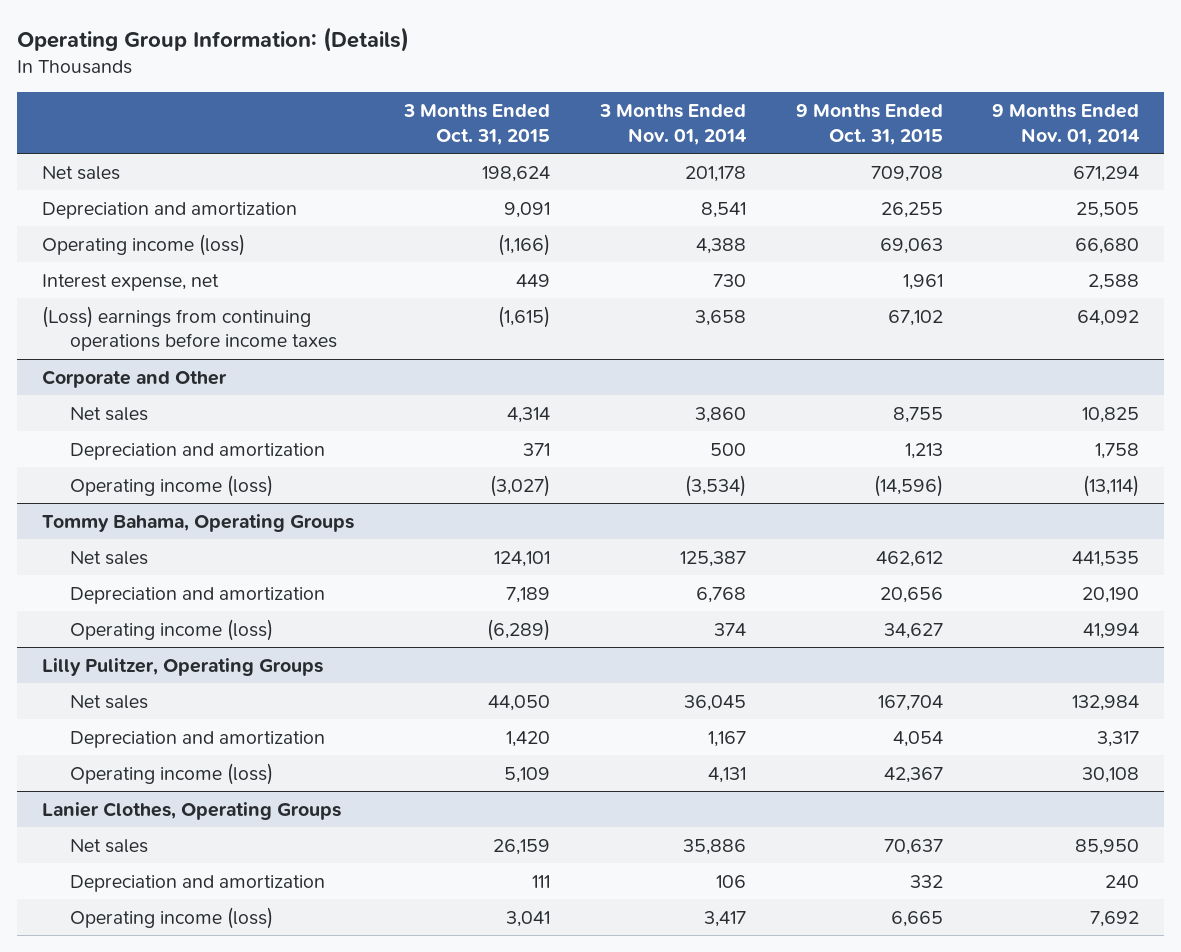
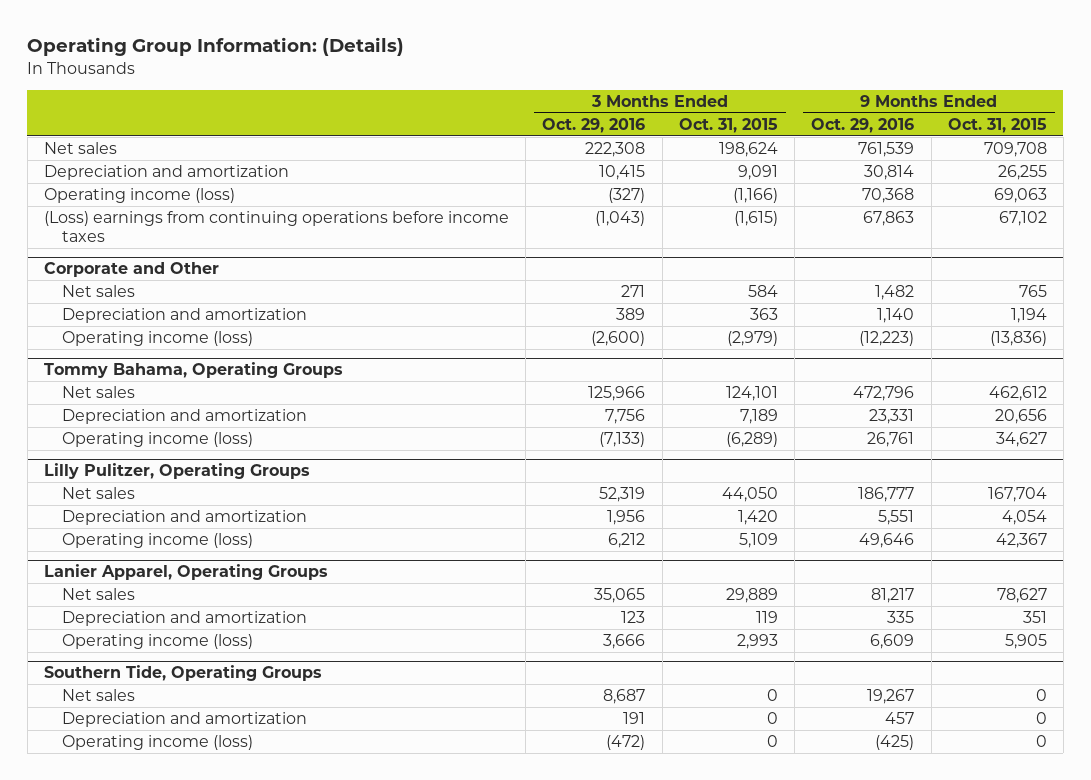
- | 3 Months Ended Oct. 31, 2015 | 3 Months Ended Nov. 01, 2014 | 9 Months Ended Oct. 31, 2015 | 9 Months Ended Nov. 01, 2014
+ | 3 Months Ended Oct. 29, 2016 | 3 Months Ended Oct. 31, 2015 | 9 Months Ended Oct. 29, 2016 | 9 Months Ended Oct. 31, 2015
- Interest expense, net | 449 | 730 | 1,961 | 2,588
@ Corporate and Other
- Net sales | 4,314 | 3,860 | 8,755 | 10,825
- Depreciation and amortization | 371 | 500 | 1,213 | 1,758
- Operating income (loss) | (3,027) | (3,534) | (14,596) | (13,114)
+ Net sales | 271 | 584 | 1,482 | 765
+ Depreciation and amortization | 389 | 363 | 1,140 | 1,194
+ Operating income (loss) | (2,600) | (2,979) | (12,223) | (13,836)
- Lanier Clothes, Operating Groups
- Net sales | 26,159 | 35,886 | 70,637 | 85,950
- Depreciation and amortization | 111 | 106 | 332 | 240
- Operating income (loss) | 3,041 | 3,417 | 6,665 | 7,692
+ Lanier Apparel, Operating Groups
+ Net sales | 35,065 | 29,889 | 81,217 | 78,627
+ Depreciation and amortization | 123 | 119 | 335 | 351
+ Operating income (loss) | 3,666 | 2,993 | 6,609 | 5,905
+ Southern Tide, Operating Groups
+ Net sales | 8,687 | 0 | 19,267 | 0
+ Depreciation and amortization | 191 | 0 | 457 | 0
+ Operating income (loss) | (472) | 0 | (425) | 0

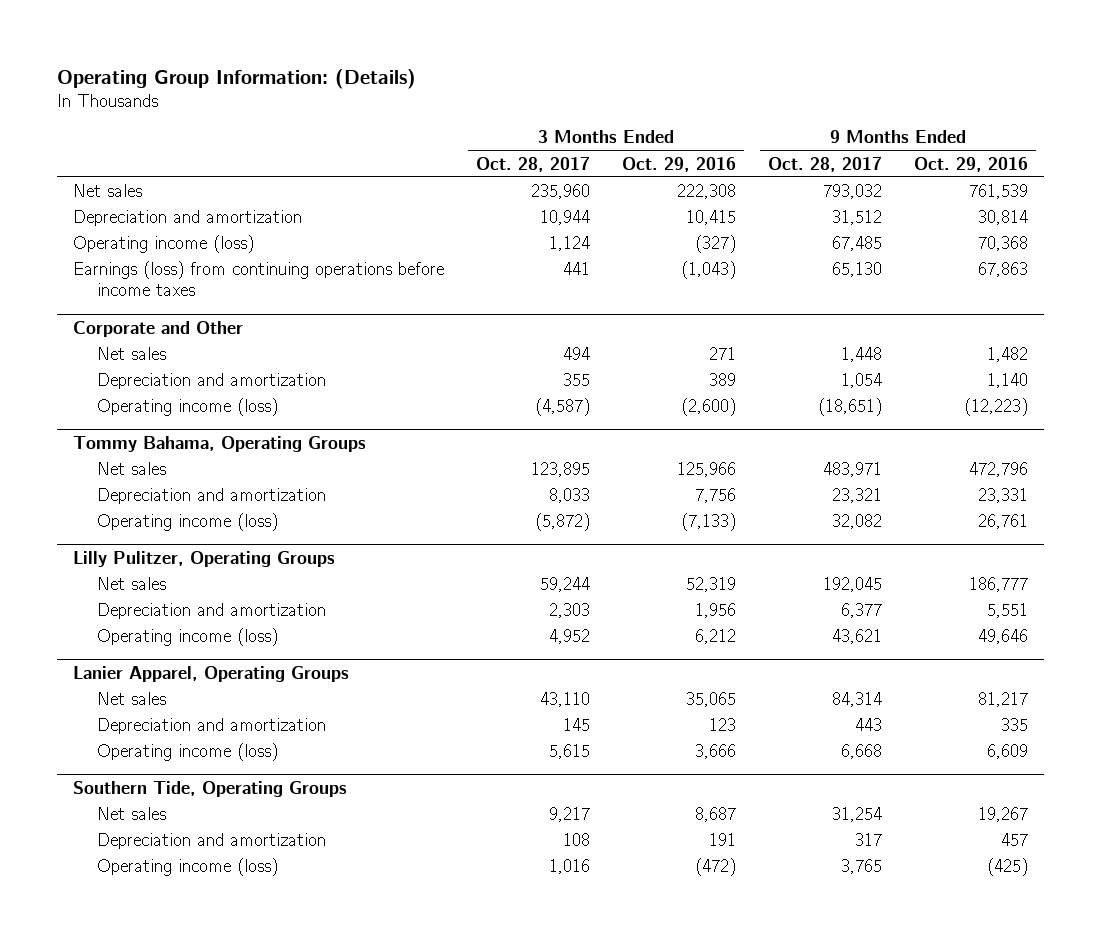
- | 3 Months Ended Oct. 29, 2016 | 3 Months Ended Oct. 31, 2015 | 9 Months Ended Oct. 29, 2016 | 9 Months Ended Oct. 31, 2015
+ | 3 Months Ended Oct. 28, 2017 | 3 Months Ended Oct. 29, 2016 | 9 Months Ended Oct. 28, 2017 | 9 Months Ended Oct. 29, 2016
- (Loss) earnings from continuing operations before income taxes | (1,043) | (1,615) | 67,863 | 67,102
+ Earnings (loss) from continuing operations before income taxes | 441 | (1,043) | 65,130 | 67,863

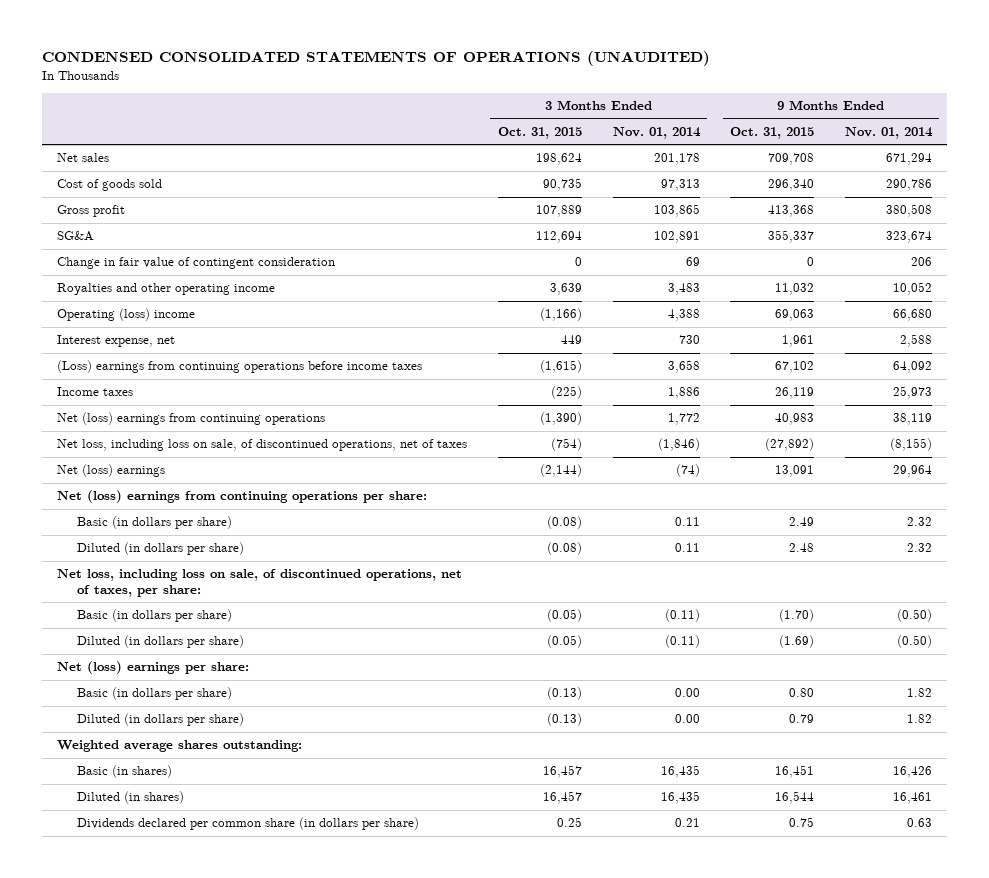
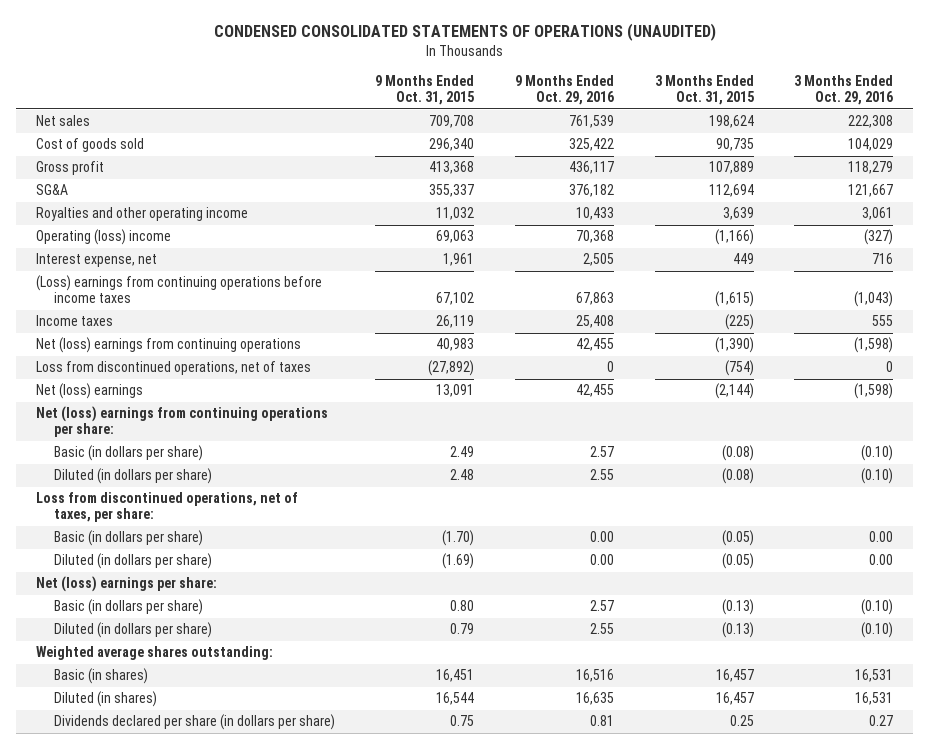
- | 3 Months Ended Oct. 31, 2015 | 3 Months Ended Nov. 01, 2014 | 9 Months Ended Oct. 31, 2015 | 9 Months Ended Nov. 01, 2014
+ | 9 Months Ended Oct. 31, 2015 | 9 Months Ended Oct. 29, 2016 | 3 Months Ended Oct. 31, 2015 | 3 Months Ended Oct. 29, 2016
- Change in fair value of contingent consideration | 0 | 69 | 0 | 206
- Net loss, including loss on sale, of discontinued operations, net of taxes | (754) | (1,846) | (27,892) | (8,155)
+ Loss from discontinued operations, net of taxes | (27,892) | 0 | (754) | 0
- Net loss, including loss on sale, of discontinued operations, net of taxes, per share:
+ Loss from discontinued operations, net of taxes, per share:
- Dividends declared per common share (in dollars per share) | 0.25 | 0.21 | 0.75 | 0.63
+ Dividends declared per share (in dollars per share) | 0.75 | 0.81 | 0.25 | 0.27

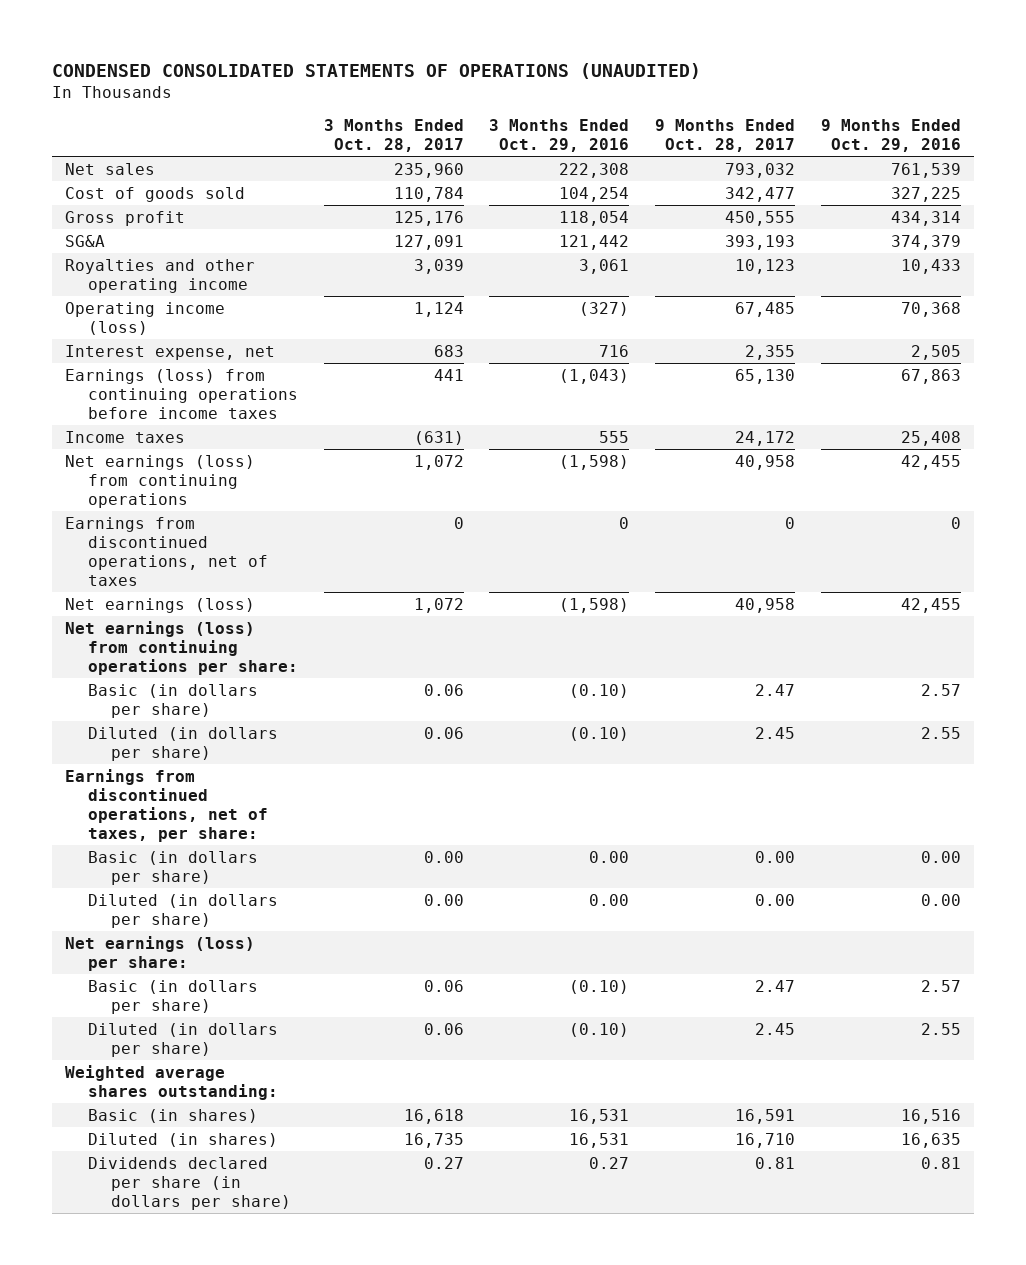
- | 9 Months Ended Oct. 31, 2015 | 9 Months Ended Oct. 29, 2016 | 3 Months Ended Oct. 31, 2015 | 3 Months Ended Oct. 29, 2016
+ | 3 Months Ended Oct. 28, 2017 | 3 Months Ended Oct. 29, 2016 | 9 Months Ended Oct. 28, 2017 | 9 Months Ended Oct. 29, 2016
- Cost of goods sold | 296,340 | 325,422 | 90,735 | 104,029
- Gross profit | 413,368 | 436,117 | 107,889 | 118,279
- SG&A | 355,337 | 376,182 | 112,694 | 121,667
+ Cost of goods sold | 110,784 | 104,254 | 342,477 | 327,225
+ Gross profit | 125,176 | 118,054 | 450,555 | 434,314
+ SG&A | 127,091 | 121,442 | 393,193 | 374,379
- Operating (loss) income | 69,063 | 70,368 | (1,166) | (327)
+ Operating income (loss) | 1,124 | (327) | 67,485 | 70,368
- (Loss) earnings from continuing operations before income taxes | 67,102 | 67,863 | (1,615) | (1,043)
+ Earnings (loss) from continuing operations before income taxes | 441 | (1,043) | 65,130 | 67,863
- Net (loss) earnings from continuing operations | 40,983 | 42,455 | (1,390) | (1,598)
- Loss from discontinued operations, net of taxes | (27,892) | 0 | (754) | 0
- Net (loss) earnings | 13,091 | 42,455 | (2,144) | (1,598)
- Net (loss) earnings from continuing operations per share:
+ Net earnings (loss) from continuing operations | 1,072 | (1,598) | 40,958 | 42,455
+ Earnings from discontinued operations, net of taxes | 0 | 0 | 0 | 0
+ Net earnings (loss) | 1,072 | (1,598) | 40,958 | 42,455
+ Net earnings (loss) from continuing operations per share:
- Loss from discontinued operations, net of taxes, per share:
+ Earnings from discontinued operations, net of taxes, per share:
- Net (loss) earnings per share:
+ Net earnings (loss) per share:

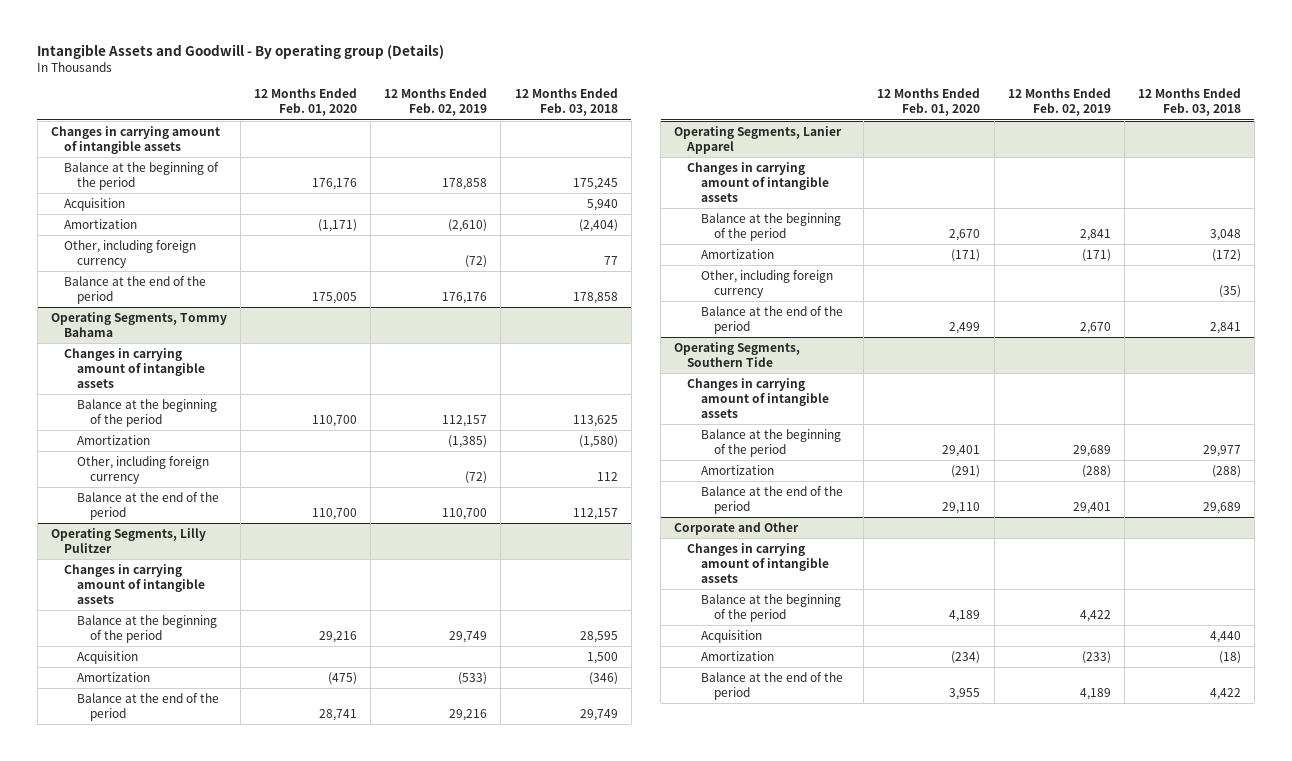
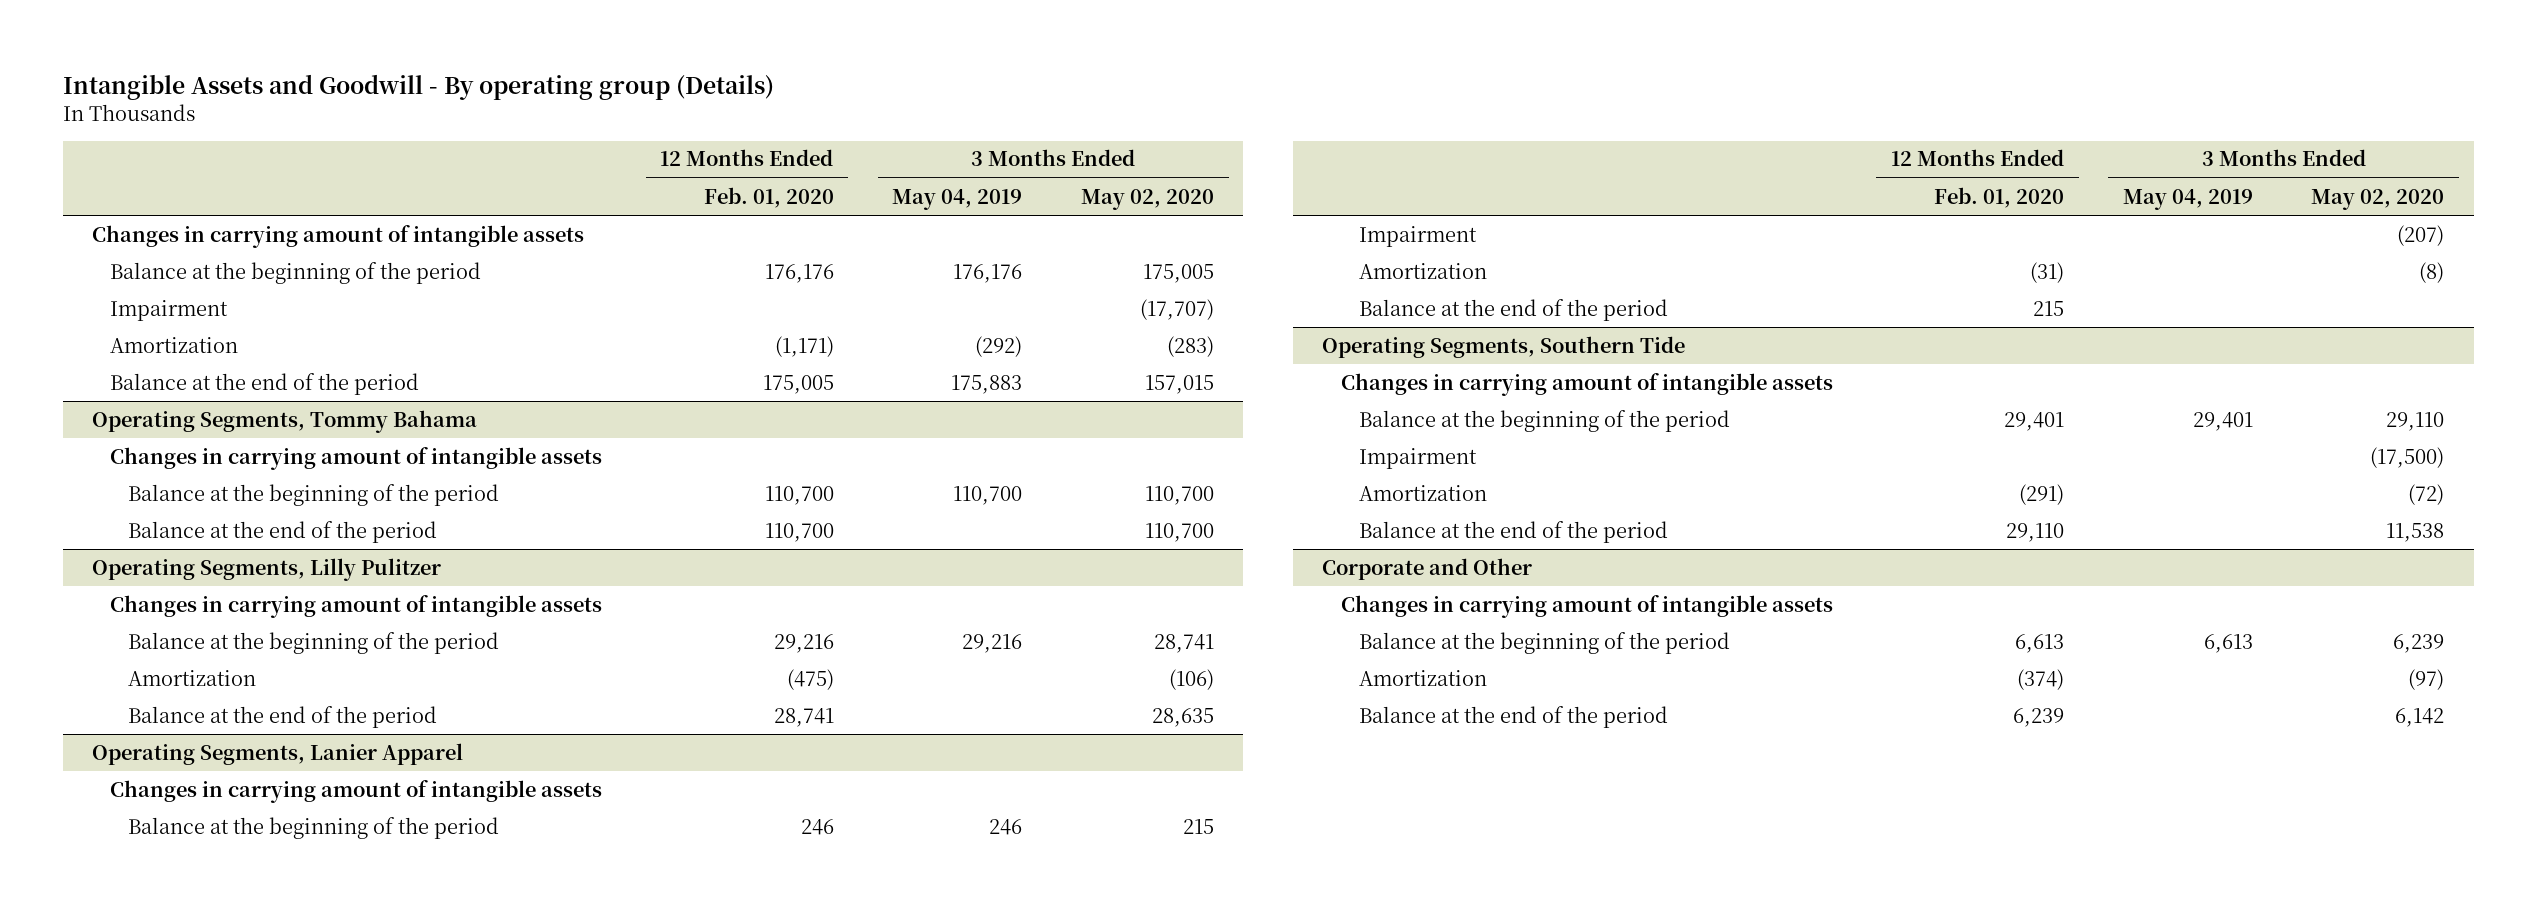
- | 12 Months Ended Feb. 01, 2020 | 12 Months Ended Feb. 02, 2019 | 12 Months Ended Feb. 03, 2018
+ | 12 Months Ended Feb. 01, 2020 | 3 Months Ended May 04, 2019 | 3 Months Ended May 02, 2020
- Acquisition | | | 5,940
+ Impairment | | | (17,707)
- Other, including foreign currency | | (72) | 77
@ Operating Segments, Tommy Bahama
- Amortization | | (1,385) | (1,580)
- Other, including foreign currency | | (72) | 112
@ Operating Segments, Lilly Pulitzer
- Acquisition | | | 1,500
@ Operating Segments, Lanier Apparel
- Balance at the beginning of the period | 2,670 | 2,841 | 3,048
- Amortization | (171) | (171) | (172)
- Other, including foreign currency | | | (35)
- Balance at the end of the period | 2,499 | 2,670 | 2,841
+ Balance at the beginning of the period | 246 | 246 | 215
+ Impairment | | | (207)
+ Amortization | (31) | | (8)
+ Balance at the end of the period | 215 | |
@ Operating Segments, Southern Tide
+ Impairment | | | (17,500)
@ Corporate and Other
- Balance at the beginning of the period | 4,189 | 4,422 |
- Acquisition | | | 4,440
- Amortization | (234) | (233) | (18)
- Balance at the end of the period | 3,955 | 4,189 | 4,422
+ Balance at the beginning of the period | 6,613 | 6,613 | 6,239
+ Amortization | (374) | | (97)
+ Balance at the end of the period | 6,239 | | 6,142

